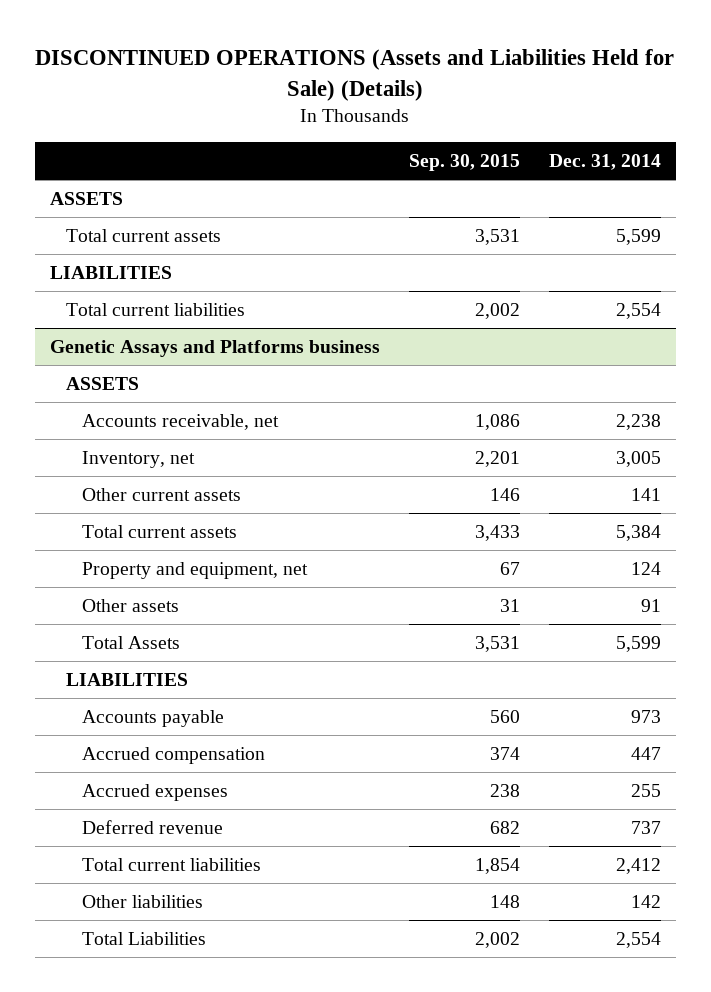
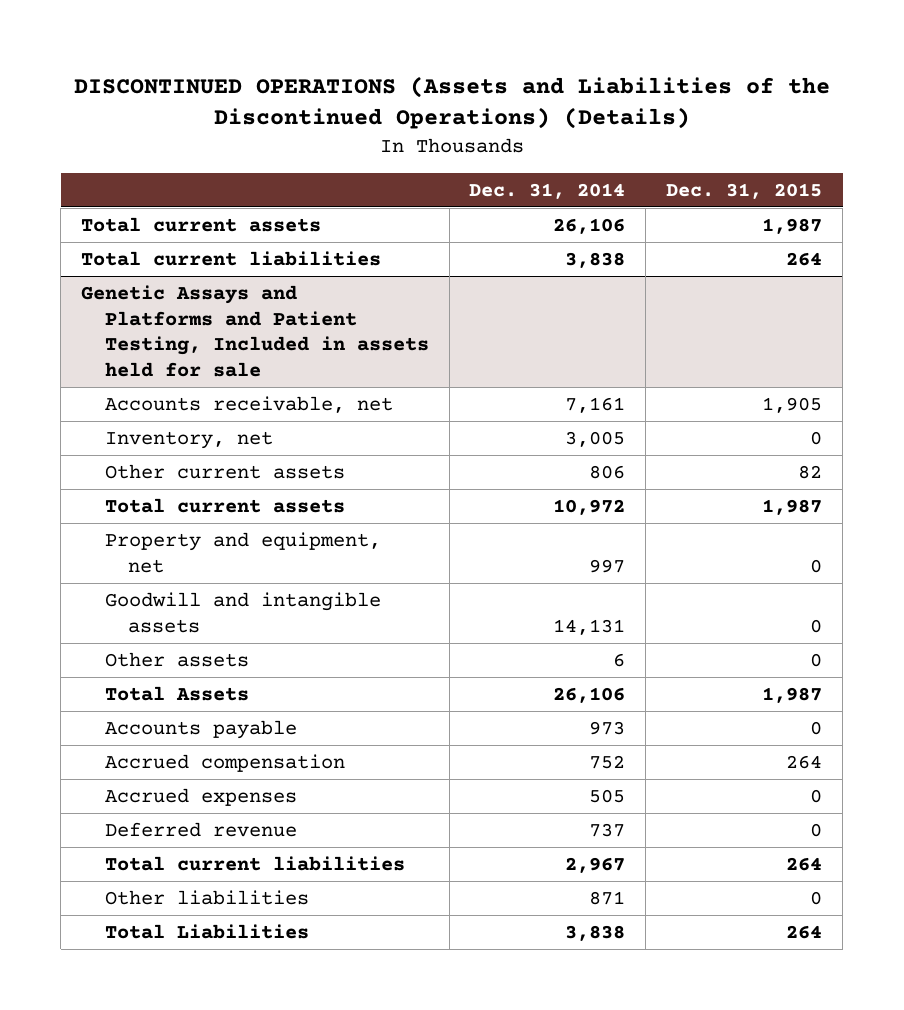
- DISCONTINUED OPERATIONS (Assets and Liabilities Held for Sale) (Details)
+ DISCONTINUED OPERATIONS (Assets and Liabilities of the Discontinued Operations) (Details)
- | Sep. 30, 2015 | Dec. 31, 2014
+ | Dec. 31, 2014 | Dec. 31, 2015
- ASSETS
- Total current assets | 3,531 | 5,599
- LIABILITIES
- Total current liabilities | 2,002 | 2,554
- Genetic Assays and Platforms business
- ASSETS
- Accounts receivable, net | 1,086 | 2,238
+ Total current assets | 26,106 | 1,987
+ Total current liabilities | 3,838 | 264
+ Genetic Assays and Platforms and Patient Testing, Included in assets held for sale
+ Accounts receivable, net | 7,161 | 1,905
- Other current assets | 146 | 141
- Total current assets | 3,433 | 5,384
- Property and equipment, net | 67 | 124
- Other assets | 31 | 91
- Total Assets | 3,531 | 5,599
- LIABILITIES
+ Other current assets | 806 | 82
+ Total current assets | 10,972 | 1,987
+ Property and equipment, net | 997 | 0
+ Goodwill and intangible assets | 14,131 | 0
+ Other assets | 6 | 0
+ Total Assets | 26,106 | 1,987
- Accrued compensation | 374 | 447
- Accrued expenses | 238 | 255
+ Accrued compensation | 752 | 264
+ Accrued expenses | 505 | 0
- Total current liabilities | 1,854 | 2,412
- Other liabilities | 148 | 142
- Total Liabilities | 2,002 | 2,554
+ Total current liabilities | 2,967 | 264
+ Other liabilities | 871 | 0
+ Total Liabilities | 3,838 | 264

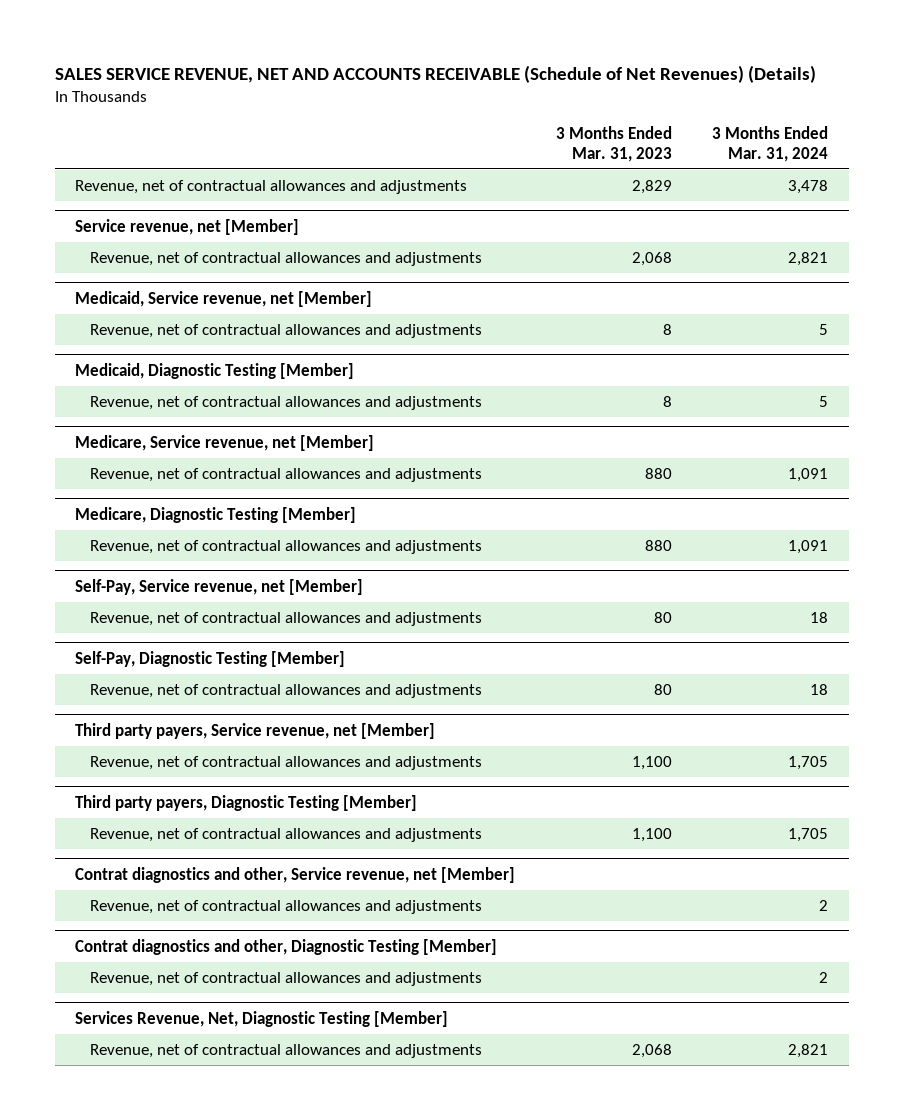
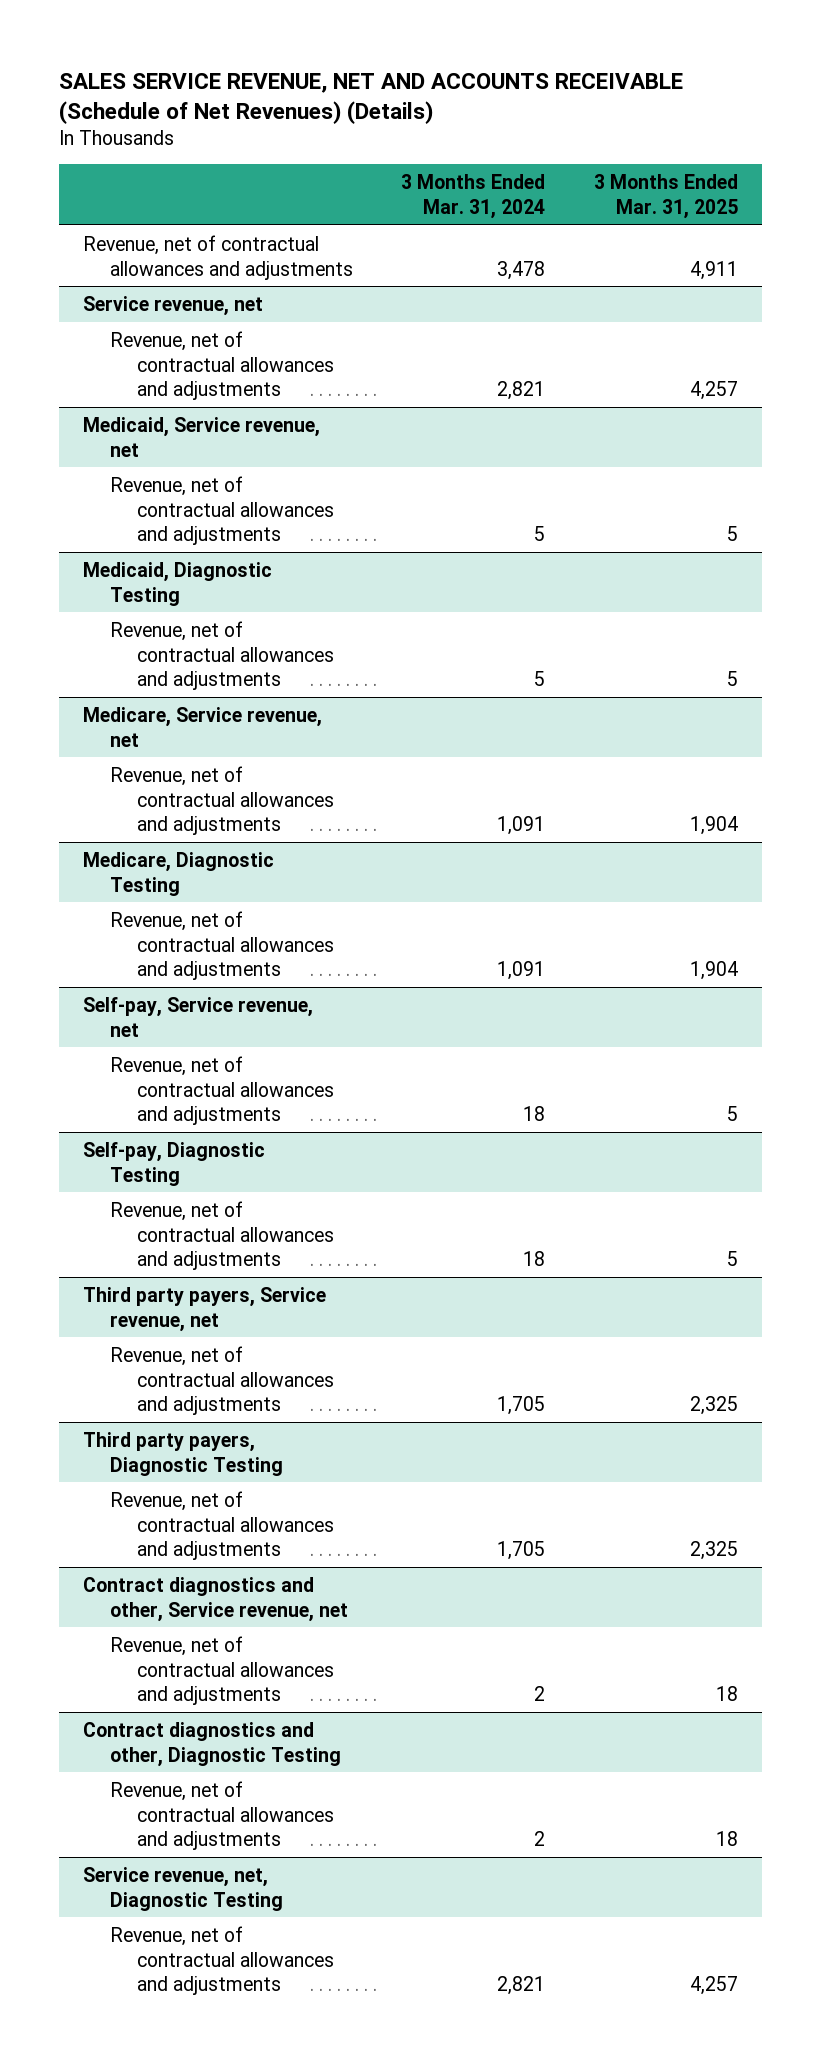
- | 3 Months Ended Mar. 31, 2023 | 3 Months Ended Mar. 31, 2024
+ | 3 Months Ended Mar. 31, 2024 | 3 Months Ended Mar. 31, 2025
- Service revenue, net [Member]
+ Service revenue, net
- Medicaid, Service revenue, net [Member]
+ Medicaid, Service revenue, net
- Medicaid, Diagnostic Testing [Member]
+ Medicaid, Diagnostic Testing
- Medicare, Service revenue, net [Member]
+ Medicare, Service revenue, net
- Medicare, Diagnostic Testing [Member]
+ Medicare, Diagnostic Testing
- Self-Pay, Service revenue, net [Member]
+ Self-pay, Service revenue, net
- Self-Pay, Diagnostic Testing [Member]
+ Self-pay, Diagnostic Testing
- Third party payers, Service revenue, net [Member]
+ Third party payers, Service revenue, net
- Third party payers, Diagnostic Testing [Member]
+ Third party payers, Diagnostic Testing
- Contrat diagnostics and other, Service revenue, net [Member]
+ Contract diagnostics and other, Service revenue, net
- Contrat diagnostics and other, Diagnostic Testing [Member]
+ Contract diagnostics and other, Diagnostic Testing
- Services Revenue, Net, Diagnostic Testing [Member]
+ Service revenue, net, Diagnostic Testing

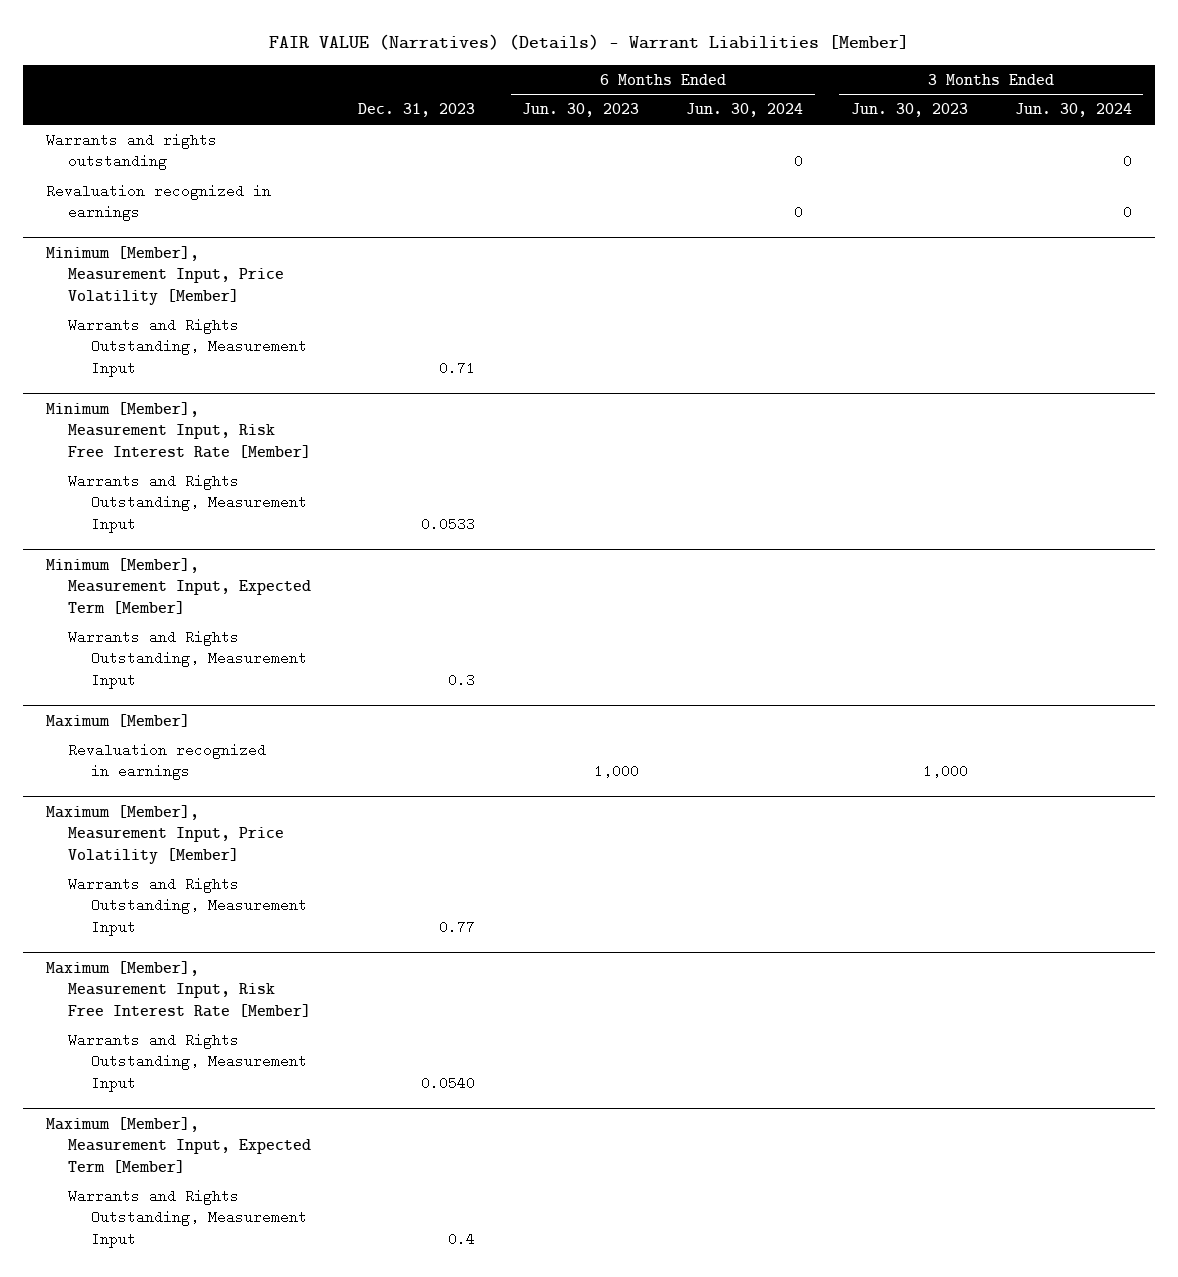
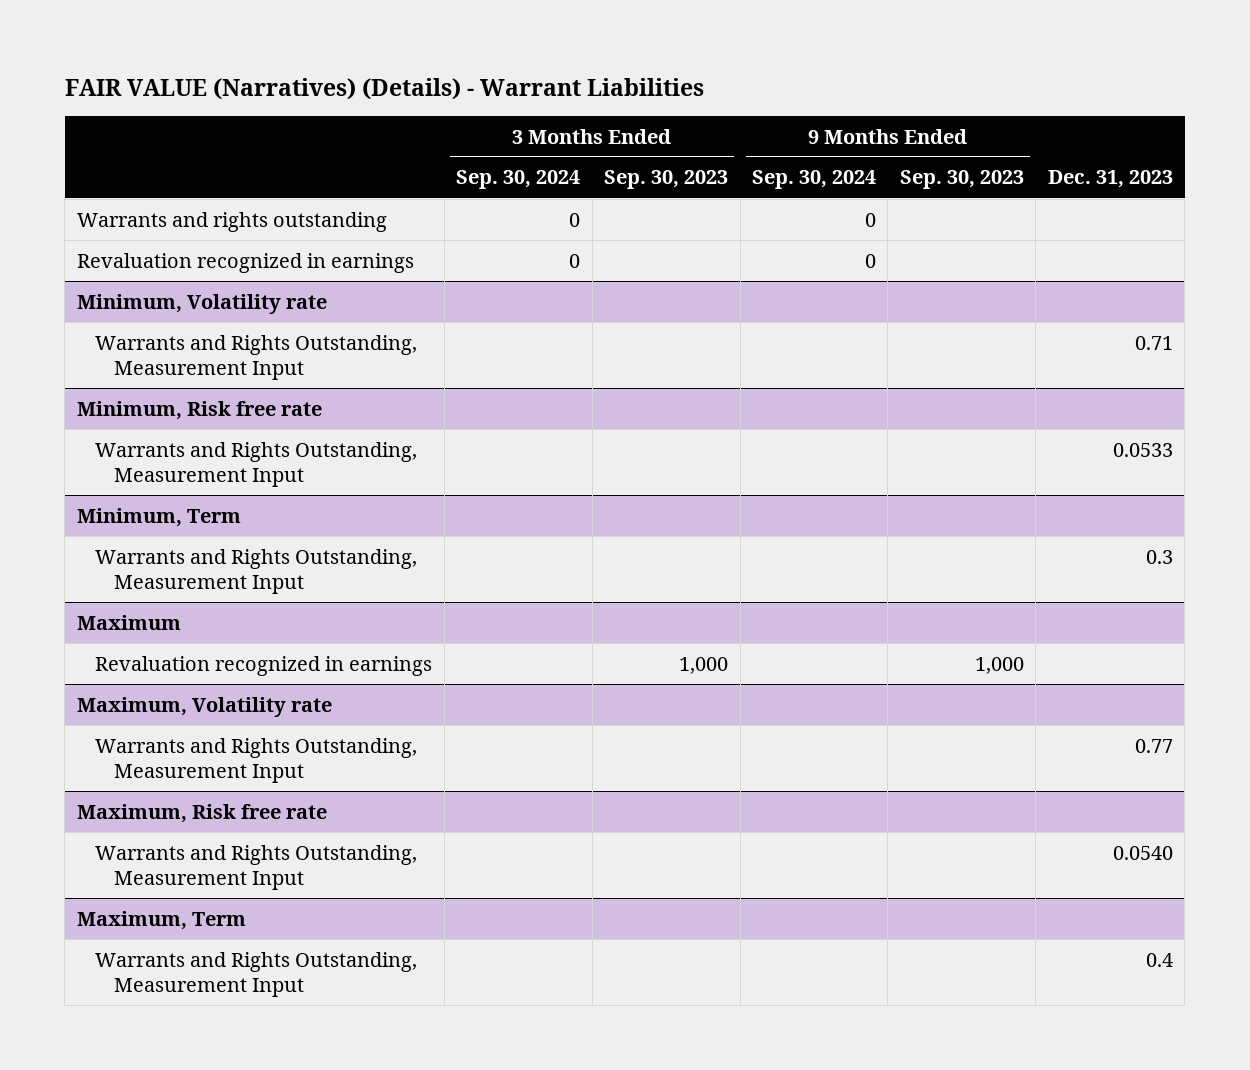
- FAIR VALUE (Narratives) (Details) - Warrant Liabilities [Member]
+ FAIR VALUE (Narratives) (Details) - Warrant Liabilities
- | Dec. 31, 2023 | 6 Months Ended Jun. 30, 2023 | 6 Months Ended Jun. 30, 2024 | 3 Months Ended Jun. 30, 2023 | 3 Months Ended Jun. 30, 2024
+ | 3 Months Ended Sep. 30, 2024 | 3 Months Ended Sep. 30, 2023 | 9 Months Ended Sep. 30, 2024 | 9 Months Ended Sep. 30, 2023 | Dec. 31, 2023
- Minimum [Member], Measurement Input, Price Volatility [Member]
+ Minimum, Volatility rate
- Minimum [Member], Measurement Input, Risk Free Interest Rate [Member]
+ Minimum, Risk free rate
- Minimum [Member], Measurement Input, Expected Term [Member]
+ Minimum, Term
- Maximum [Member]
+ Maximum
- Maximum [Member], Measurement Input, Price Volatility [Member]
+ Maximum, Volatility rate
- Maximum [Member], Measurement Input, Risk Free Interest Rate [Member]
+ Maximum, Risk free rate
- Maximum [Member], Measurement Input, Expected Term [Member]
+ Maximum, Term

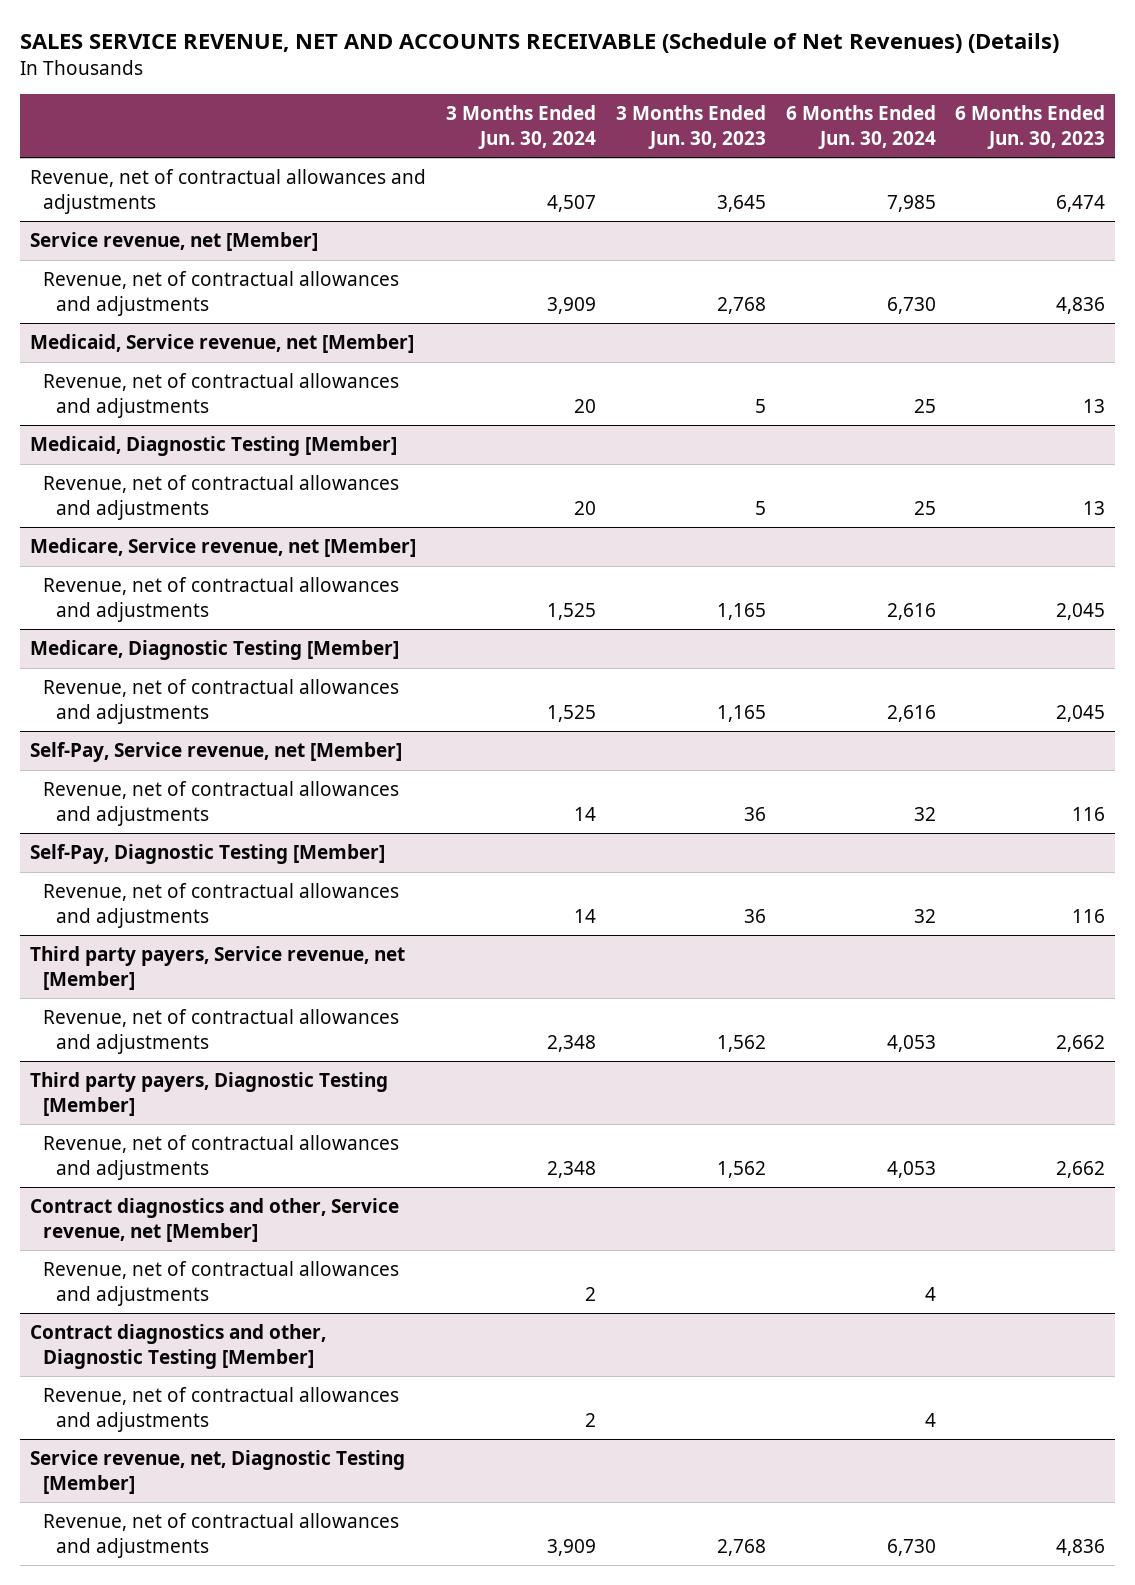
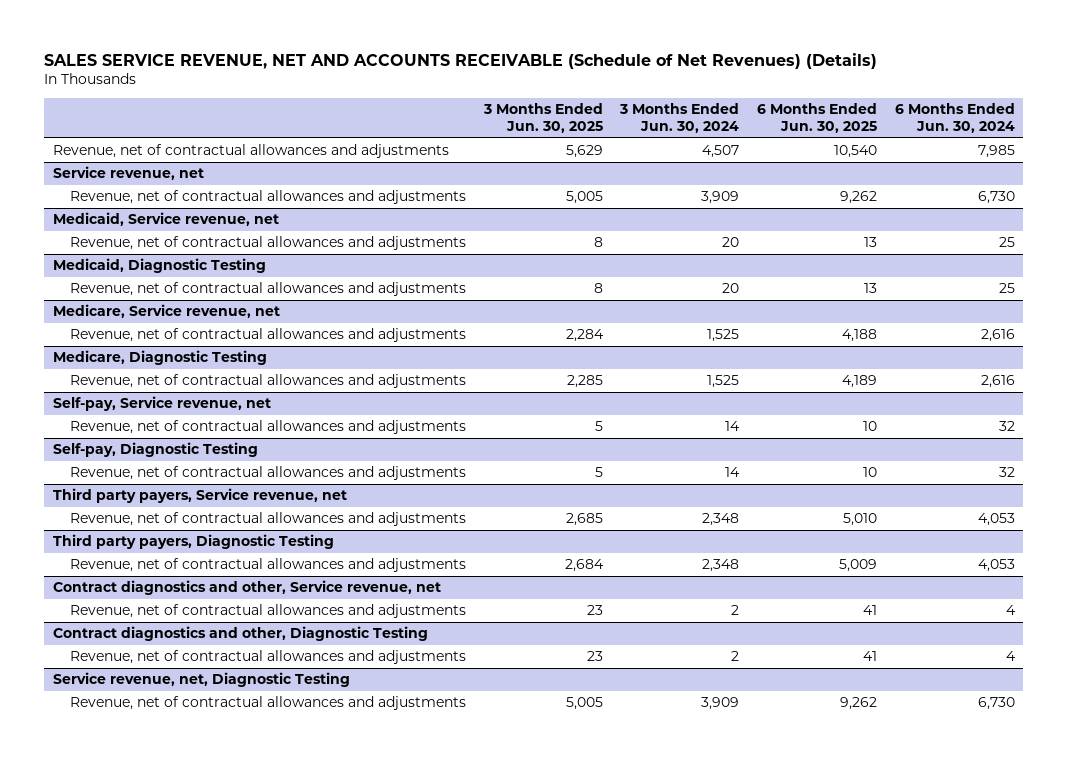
- | 3 Months Ended Jun. 30, 2024 | 3 Months Ended Jun. 30, 2023 | 6 Months Ended Jun. 30, 2024 | 6 Months Ended Jun. 30, 2023
+ | 3 Months Ended Jun. 30, 2025 | 3 Months Ended Jun. 30, 2024 | 6 Months Ended Jun. 30, 2025 | 6 Months Ended Jun. 30, 2024
- Service revenue, net [Member]
+ Service revenue, net
- Medicaid, Service revenue, net [Member]
+ Medicaid, Service revenue, net
- Medicaid, Diagnostic Testing [Member]
+ Medicaid, Diagnostic Testing
- Medicare, Service revenue, net [Member]
+ Medicare, Service revenue, net
- Medicare, Diagnostic Testing [Member]
+ Medicare, Diagnostic Testing
- Self-Pay, Service revenue, net [Member]
+ Self-pay, Service revenue, net
- Self-Pay, Diagnostic Testing [Member]
+ Self-pay, Diagnostic Testing
- Third party payers, Service revenue, net [Member]
+ Third party payers, Service revenue, net
- Third party payers, Diagnostic Testing [Member]
+ Third party payers, Diagnostic Testing
- Contract diagnostics and other, Service revenue, net [Member]
+ Contract diagnostics and other, Service revenue, net
- Contract diagnostics and other, Diagnostic Testing [Member]
+ Contract diagnostics and other, Diagnostic Testing
- Service revenue, net, Diagnostic Testing [Member]
+ Service revenue, net, Diagnostic Testing

